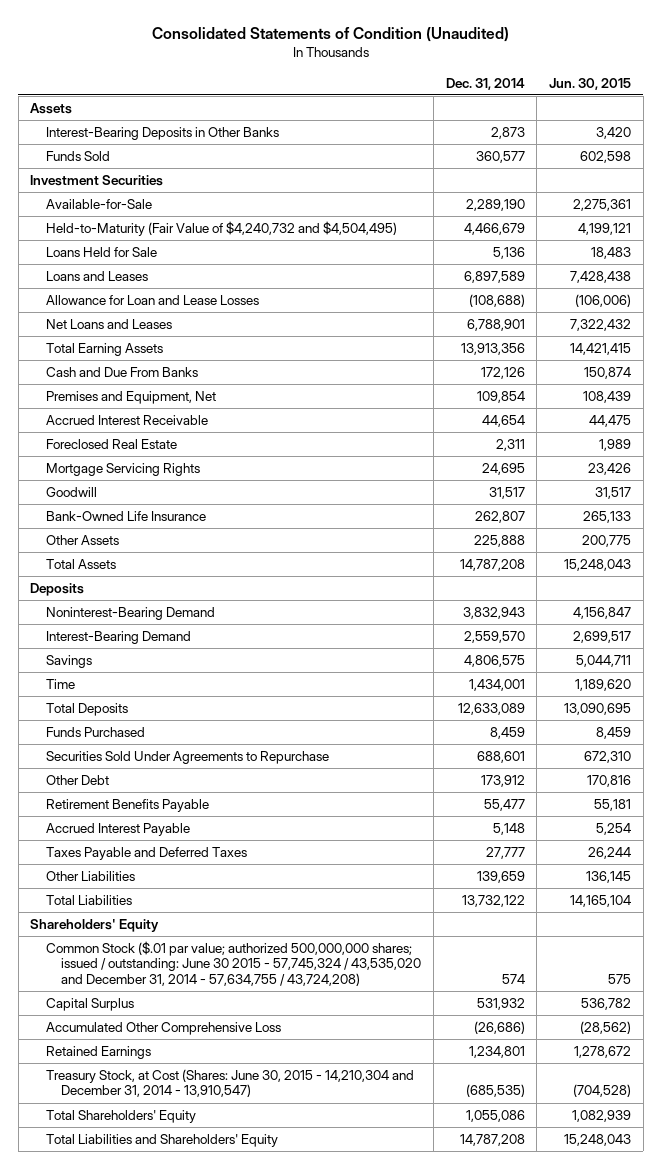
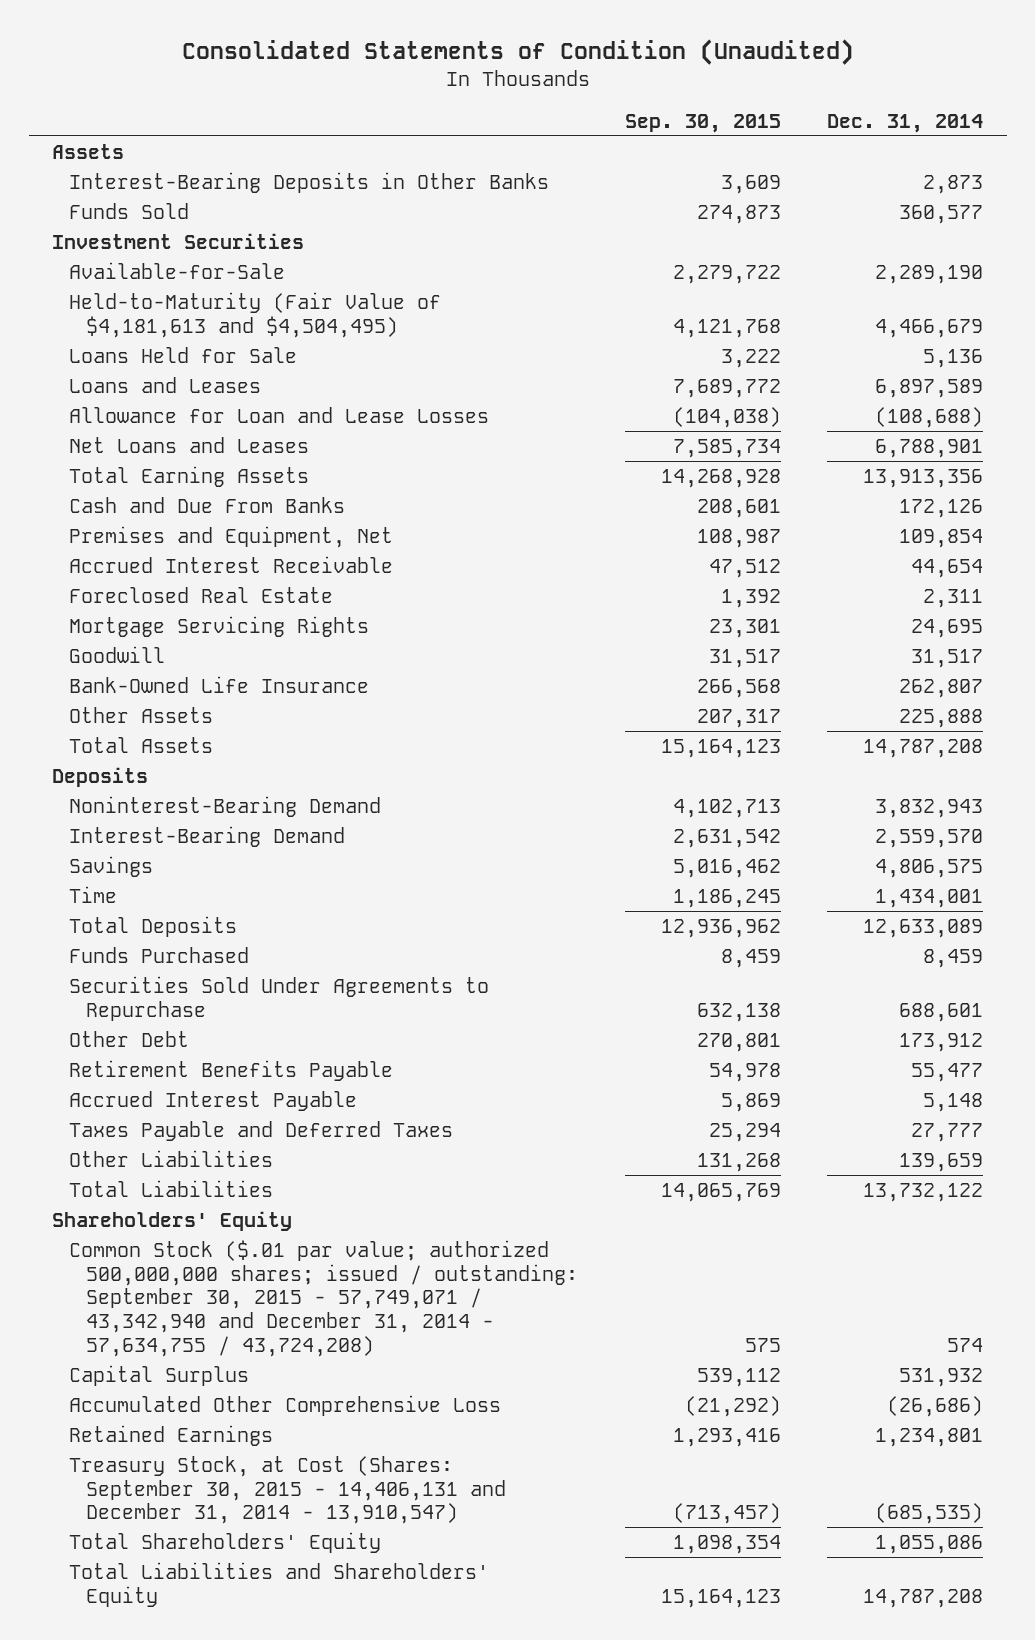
- | Dec. 31, 2014 | Jun. 30, 2015
+ | Sep. 30, 2015 | Dec. 31, 2014
- Held-to-Maturity (Fair Value of $4,240,732 and $4,504,495) | 4,466,679 | 4,199,121
+ Held-to-Maturity (Fair Value of $4,181,613 and $4,504,495) | 4,121,768 | 4,466,679
- Common Stock ($.01 par value; authorized 500,000,000 shares; issued / outstanding: June 30 2015 - 57,745,324 / 43,535,020 and December 31, 2014 - 57,634,755 / 43,724,208) | 574 | 575
+ Common Stock ($.01 par value; authorized 500,000,000 shares; issued / outstanding: September 30, 2015 - 57,749,071 / 43,342,940 and December 31, 2014 - 57,634,755 / 43,724,208) | 575 | 574
- Treasury Stock, at Cost (Shares: June 30, 2015 - 14,210,304 and December 31, 2014 - 13,910,547) | (685,535) | (704,528)
+ Treasury Stock, at Cost (Shares: September 30, 2015 - 14,406,131 and December 31, 2014 - 13,910,547) | (713,457) | (685,535)

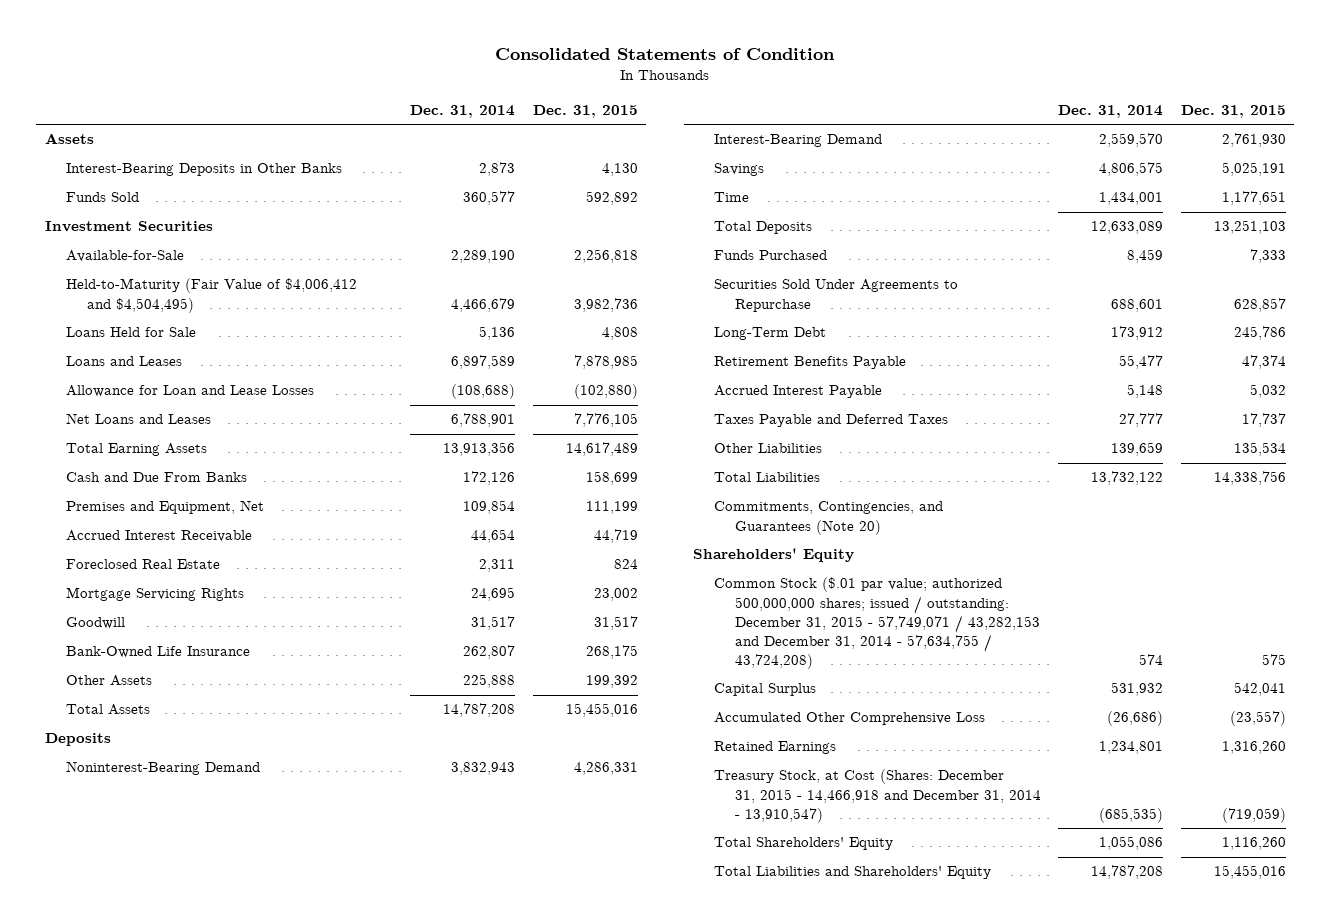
- Consolidated Statements of Condition (Unaudited)
+ Consolidated Statements of Condition
- | Sep. 30, 2015 | Dec. 31, 2014
+ | Dec. 31, 2014 | Dec. 31, 2015
- Held-to-Maturity (Fair Value of $4,181,613 and $4,504,495) | 4,121,768 | 4,466,679
+ Held-to-Maturity (Fair Value of $4,006,412 and $4,504,495) | 4,466,679 | 3,982,736
- Other Debt | 270,801 | 173,912
+ Long-Term Debt | 173,912 | 245,786
+ Commitments, Contingencies, and Guarantees (Note 20)
- Common Stock ($.01 par value; authorized 500,000,000 shares; issued / outstanding: September 30, 2015 - 57,749,071 / 43,342,940 and December 31, 2014 - 57,634,755 / 43,724,208) | 575 | 574
+ Common Stock ($.01 par value; authorized 500,000,000 shares; issued / outstanding: December 31, 2015 - 57,749,071 / 43,282,153 and December 31, 2014 - 57,634,755 / 43,724,208) | 574 | 575
- Treasury Stock, at Cost (Shares: September 30, 2015 - 14,406,131 and December 31, 2014 - 13,910,547) | (713,457) | (685,535)
+ Treasury Stock, at Cost (Shares: December 31, 2015 - 14,466,918 and December 31, 2014 - 13,910,547) | (685,535) | (719,059)

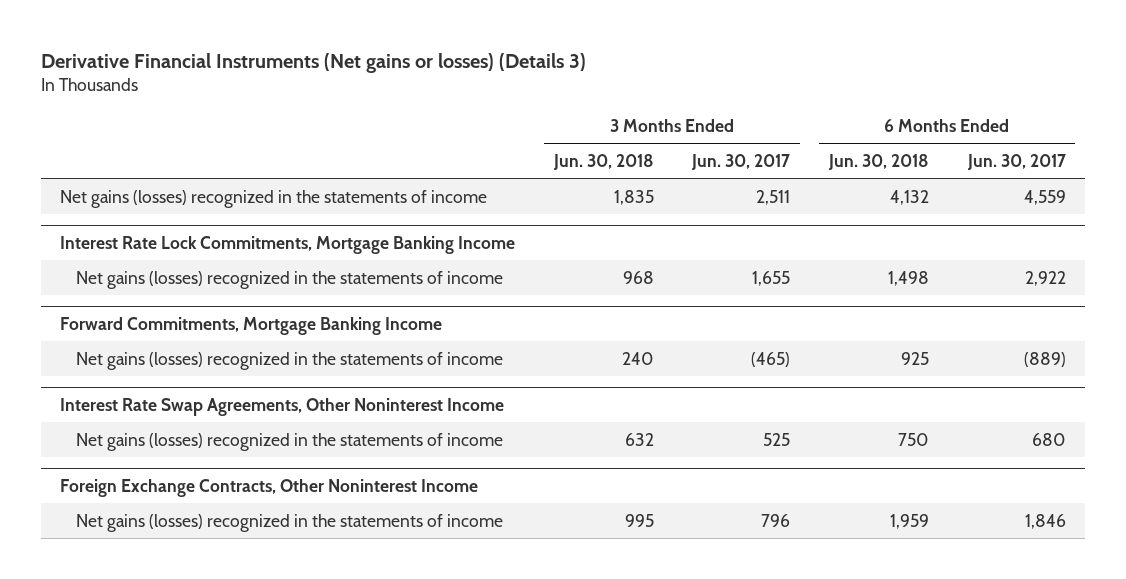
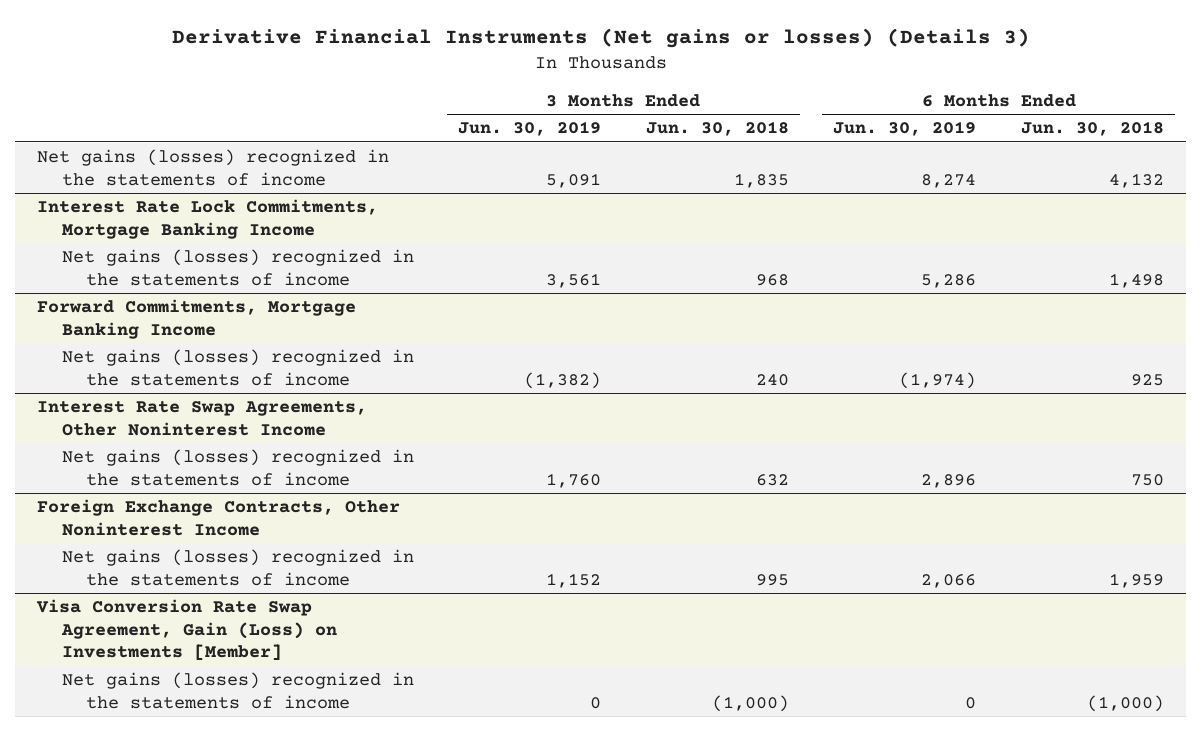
- | 3 Months Ended Jun. 30, 2018 | 3 Months Ended Jun. 30, 2017 | 6 Months Ended Jun. 30, 2018 | 6 Months Ended Jun. 30, 2017
+ | 3 Months Ended Jun. 30, 2019 | 3 Months Ended Jun. 30, 2018 | 6 Months Ended Jun. 30, 2019 | 6 Months Ended Jun. 30, 2018
+ Visa Conversion Rate Swap Agreement, Gain (Loss) on Investments [Member]
+ Net gains (losses) recognized in the statements of income | 0 | (1,000) | 0 | (1,000)

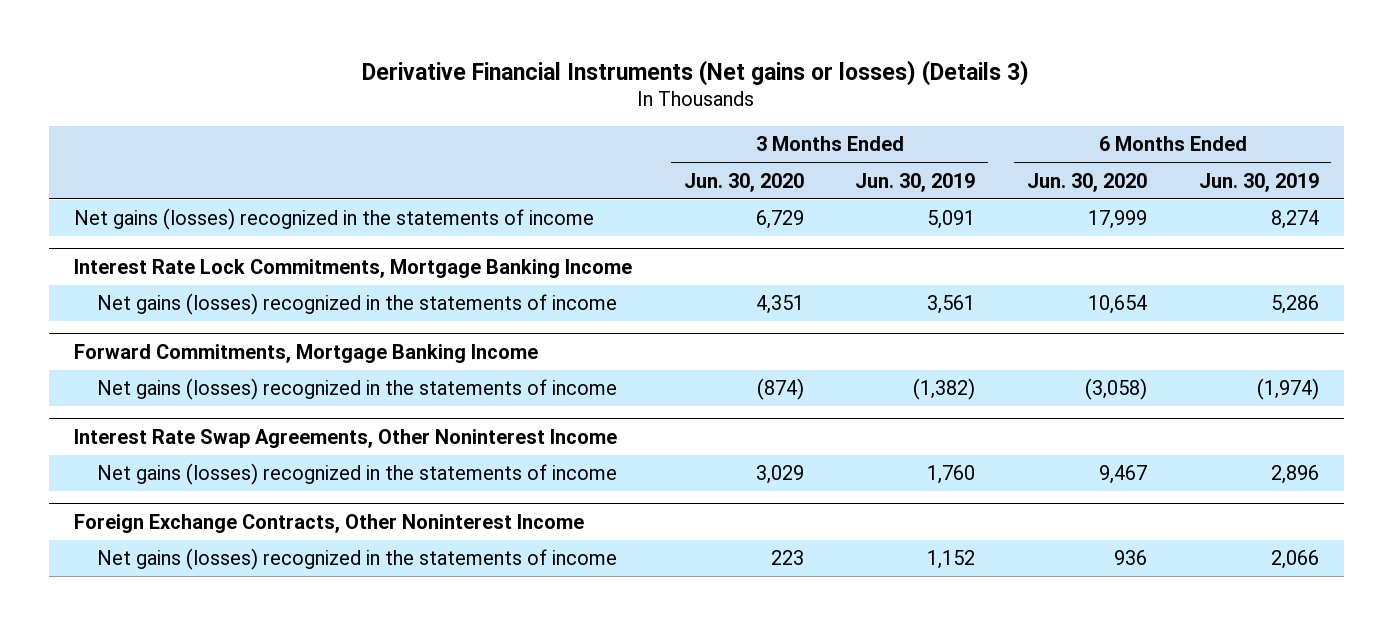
- | 3 Months Ended Jun. 30, 2019 | 3 Months Ended Jun. 30, 2018 | 6 Months Ended Jun. 30, 2019 | 6 Months Ended Jun. 30, 2018
+ | 3 Months Ended Jun. 30, 2020 | 3 Months Ended Jun. 30, 2019 | 6 Months Ended Jun. 30, 2020 | 6 Months Ended Jun. 30, 2019
- Visa Conversion Rate Swap Agreement, Gain (Loss) on Investments [Member]
- Net gains (losses) recognized in the statements of income | 0 | (1,000) | 0 | (1,000)

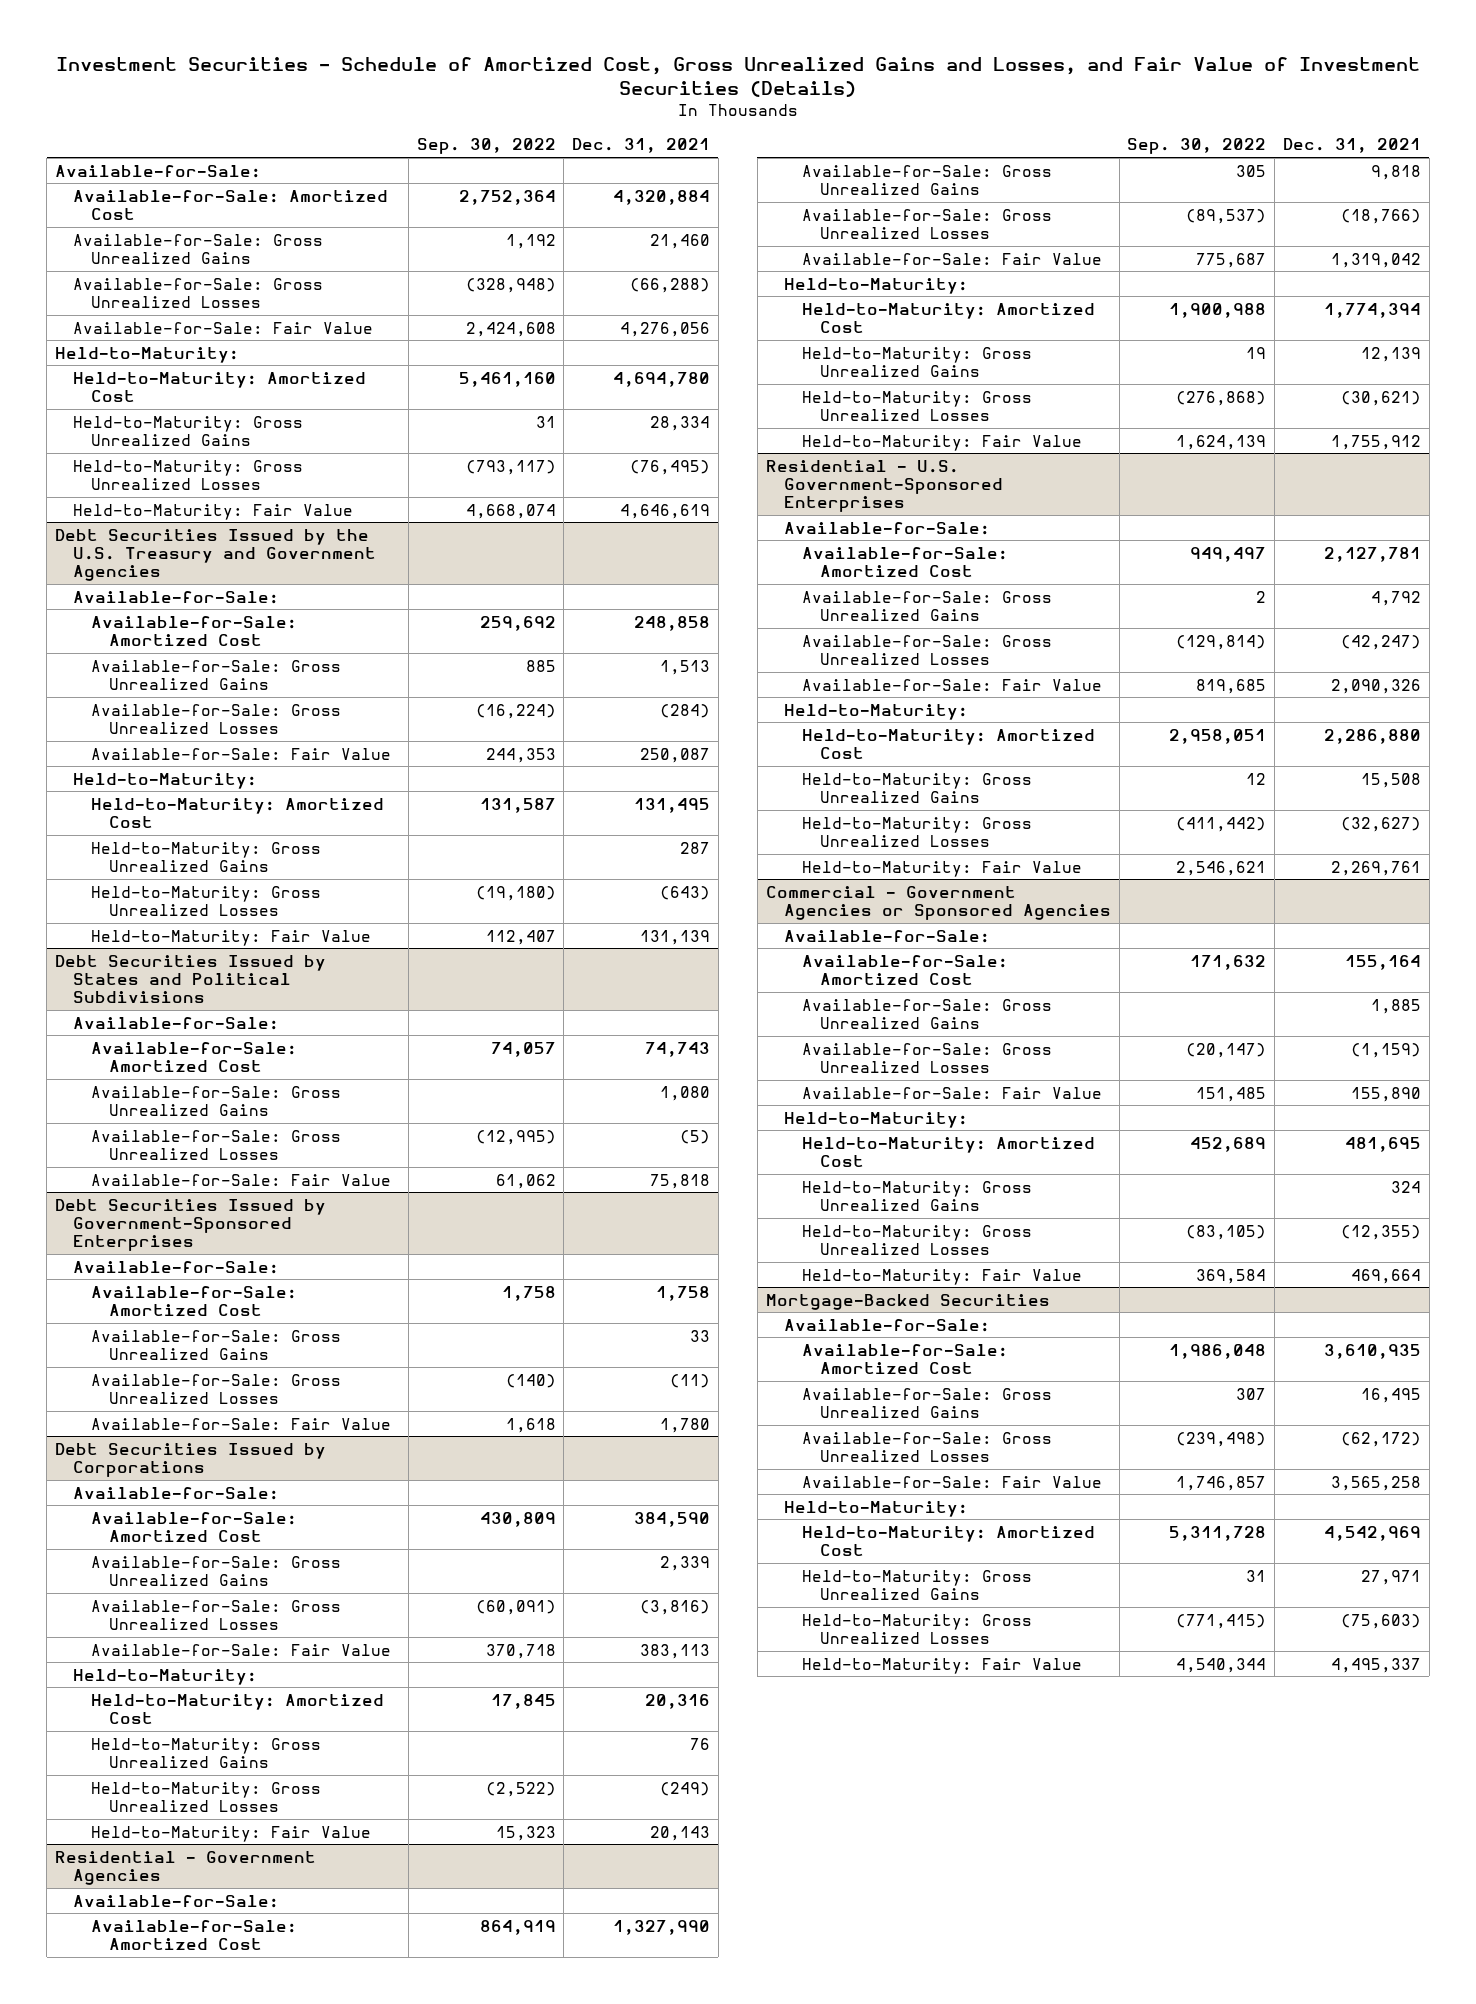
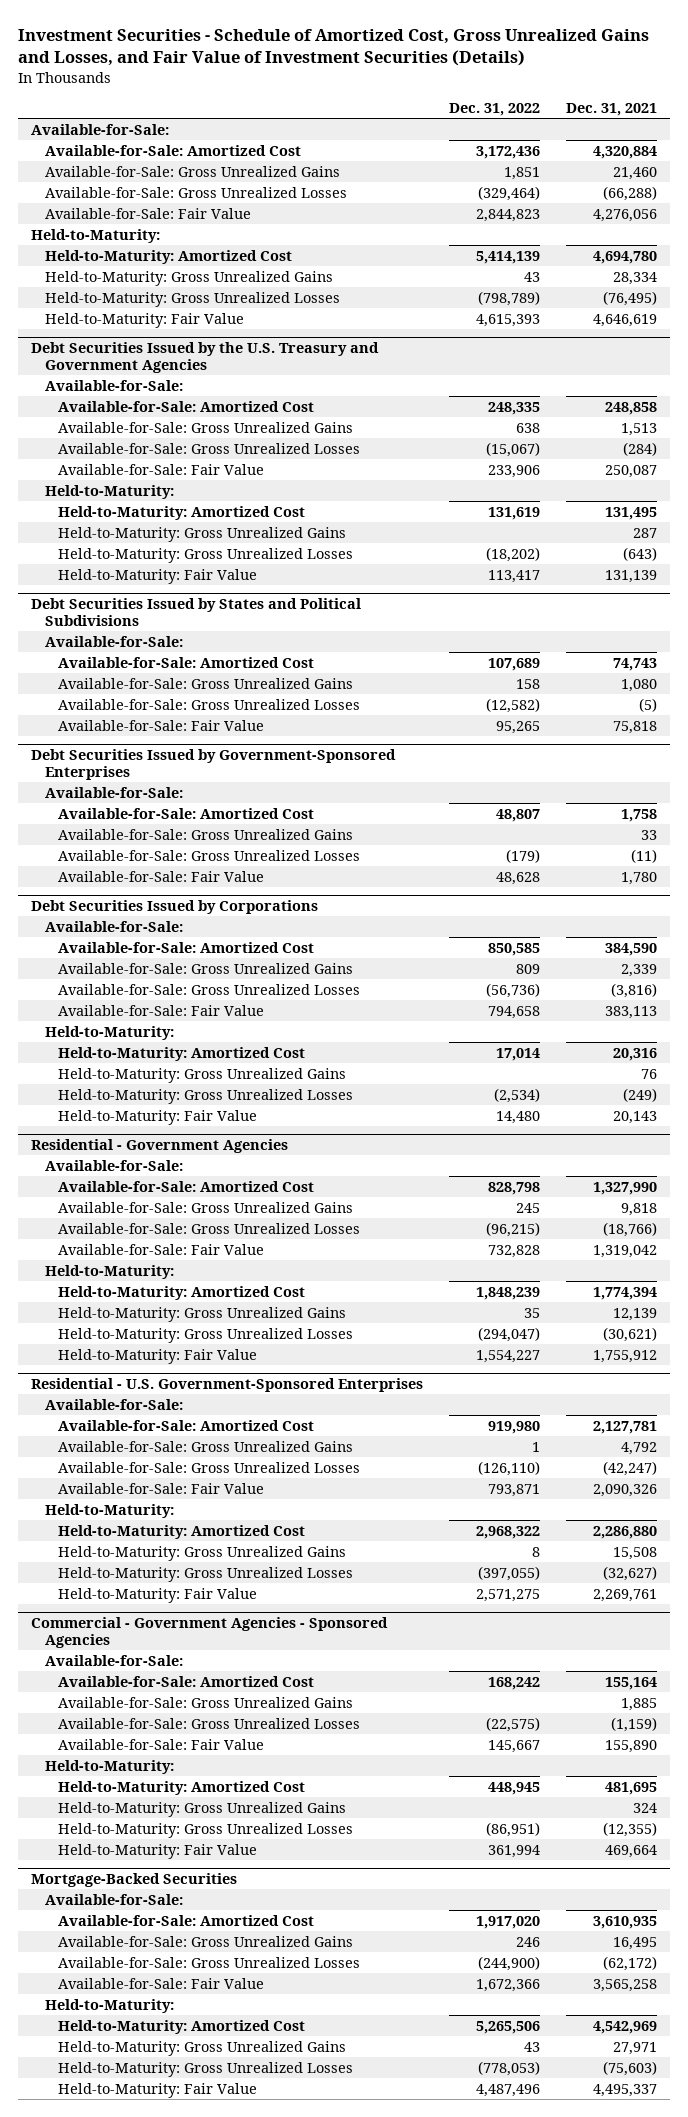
- | Sep. 30, 2022 | Dec. 31, 2021
+ | Dec. 31, 2022 | Dec. 31, 2021
- Commercial - Government Agencies or Sponsored Agencies
+ Commercial - Government Agencies - Sponsored Agencies

